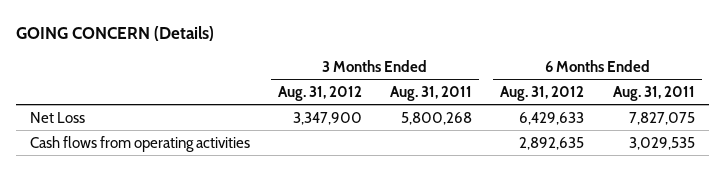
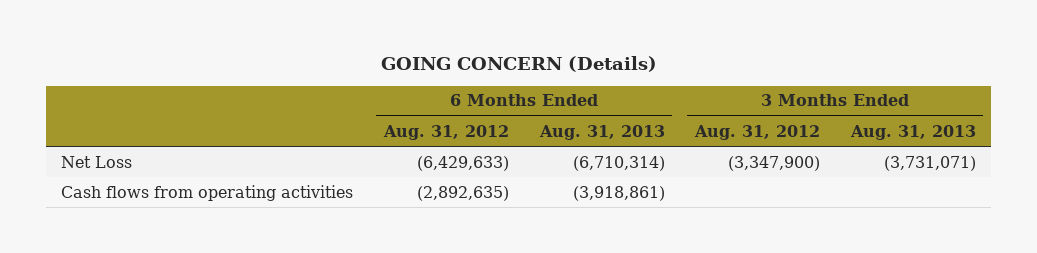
- | 3 Months Ended Aug. 31, 2012 | 3 Months Ended Aug. 31, 2011 | 6 Months Ended Aug. 31, 2012 | 6 Months Ended Aug. 31, 2011
+ | 6 Months Ended Aug. 31, 2012 | 6 Months Ended Aug. 31, 2013 | 3 Months Ended Aug. 31, 2012 | 3 Months Ended Aug. 31, 2013
- Net Loss | 3,347,900 | 5,800,268 | 6,429,633 | 7,827,075
- Cash flows from operating activities | | | 2,892,635 | 3,029,535
+ Net Loss | (6,429,633) | (6,710,314) | (3,347,900) | (3,731,071)
+ Cash flows from operating activities | (2,892,635) | (3,918,861) | |

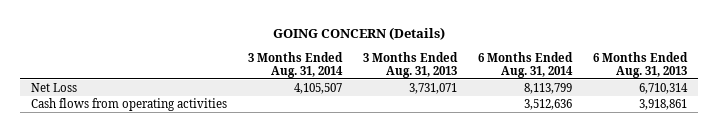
- | 6 Months Ended Aug. 31, 2012 | 6 Months Ended Aug. 31, 2013 | 3 Months Ended Aug. 31, 2012 | 3 Months Ended Aug. 31, 2013
+ | 3 Months Ended Aug. 31, 2014 | 3 Months Ended Aug. 31, 2013 | 6 Months Ended Aug. 31, 2014 | 6 Months Ended Aug. 31, 2013
- Net Loss | (6,429,633) | (6,710,314) | (3,347,900) | (3,731,071)
- Cash flows from operating activities | (2,892,635) | (3,918,861) | |
+ Net Loss | 4,105,507 | 3,731,071 | 8,113,799 | 6,710,314
+ Cash flows from operating activities | | | 3,512,636 | 3,918,861

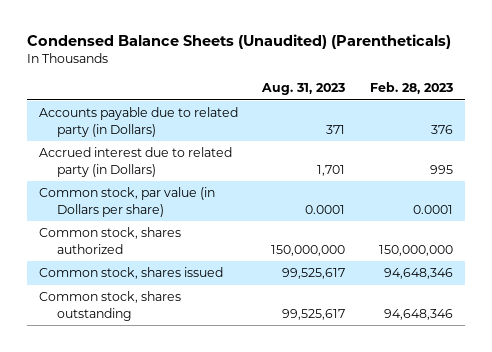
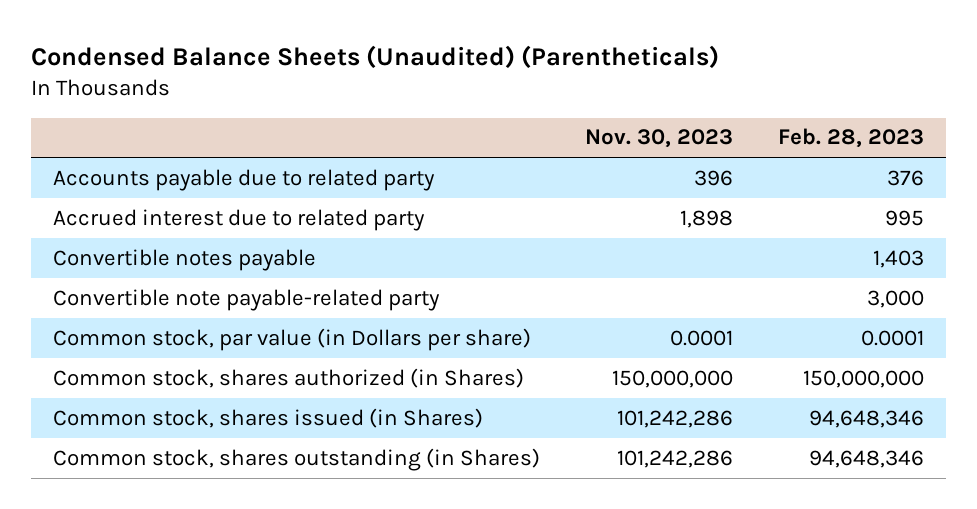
- | Aug. 31, 2023 | Feb. 28, 2023
+ | Nov. 30, 2023 | Feb. 28, 2023
- Accounts payable due to related party (in Dollars) | 371 | 376
- Accrued interest due to related party (in Dollars) | 1,701 | 995
+ Accounts payable due to related party | 396 | 376
+ Accrued interest due to related party | 1,898 | 995
+ Convertible notes payable | | 1,403
+ Convertible note payable-related party | | 3,000
- Common stock, shares authorized | 150,000,000 | 150,000,000
- Common stock, shares issued | 99,525,617 | 94,648,346
- Common stock, shares outstanding | 99,525,617 | 94,648,346
+ Common stock, shares authorized (in Shares) | 150,000,000 | 150,000,000
+ Common stock, shares issued (in Shares) | 101,242,286 | 94,648,346
+ Common stock, shares outstanding (in Shares) | 101,242,286 | 94,648,346

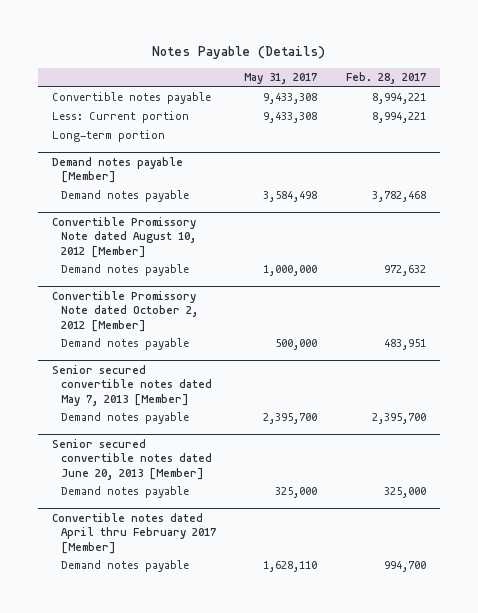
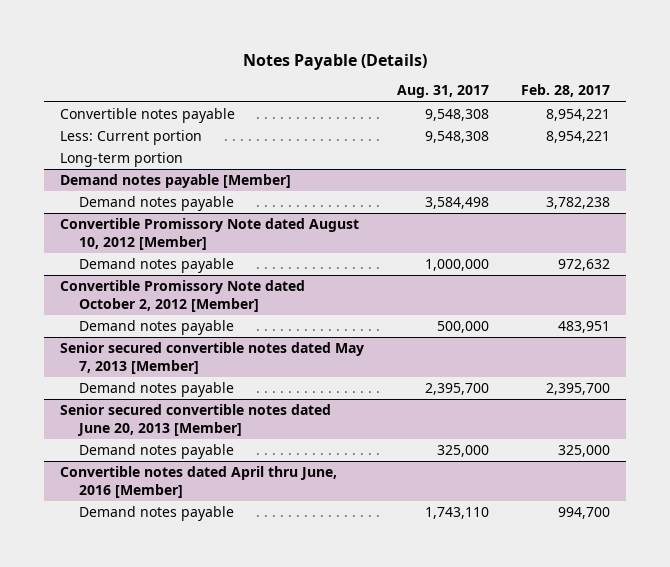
- | May 31, 2017 | Feb. 28, 2017
+ | Aug. 31, 2017 | Feb. 28, 2017
- Convertible notes payable | 9,433,308 | 8,994,221
- Less: Current portion | 9,433,308 | 8,994,221
+ Convertible notes payable | 9,548,308 | 8,954,221
+ Less: Current portion | 9,548,308 | 8,954,221
@ Demand notes payable [Member]
- Demand notes payable | 3,584,498 | 3,782,468
+ Demand notes payable | 3,584,498 | 3,782,238
- Convertible notes dated April thru February 2017 [Member]
+ Convertible notes dated April thru June, 2016 [Member]

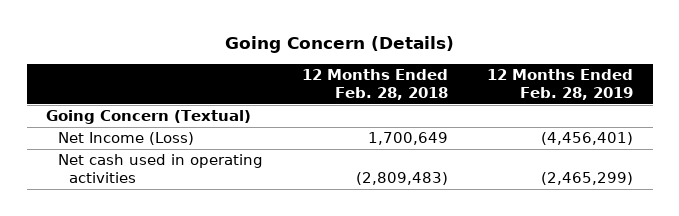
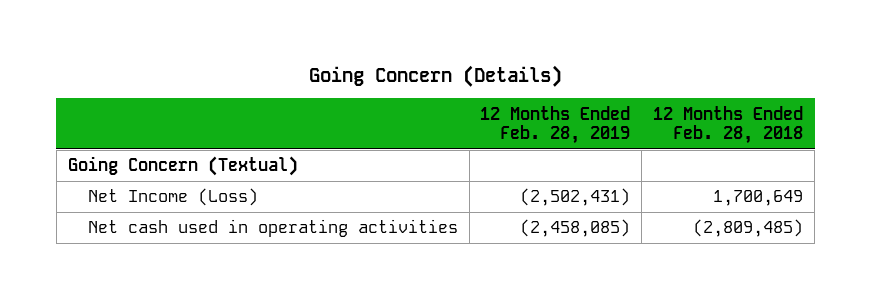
- | 12 Months Ended Feb. 28, 2018 | 12 Months Ended Feb. 28, 2019
+ | 12 Months Ended Feb. 28, 2019 | 12 Months Ended Feb. 28, 2018
- Net Income (Loss) | 1,700,649 | (4,456,401)
- Net cash used in operating activities | (2,809,483) | (2,465,299)
+ Net Income (Loss) | (2,502,431) | 1,700,649
+ Net cash used in operating activities | (2,458,085) | (2,809,485)

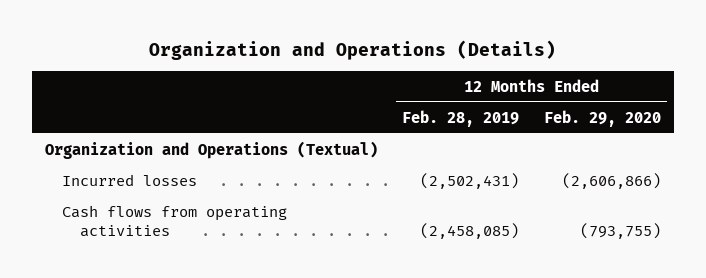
- Going Concern (Details)
+ Organization and Operations (Details)
- | 12 Months Ended Feb. 28, 2019 | 12 Months Ended Feb. 28, 2018
+ | 12 Months Ended Feb. 28, 2019 | 12 Months Ended Feb. 29, 2020
- Going Concern (Textual)
- Net Income (Loss) | (2,502,431) | 1,700,649
- Net cash used in operating activities | (2,458,085) | (2,809,485)
+ Organization and Operations (Textual)
+ Incurred losses | (2,502,431) | (2,606,866)
+ Cash flows from operating activities | (2,458,085) | (793,755)

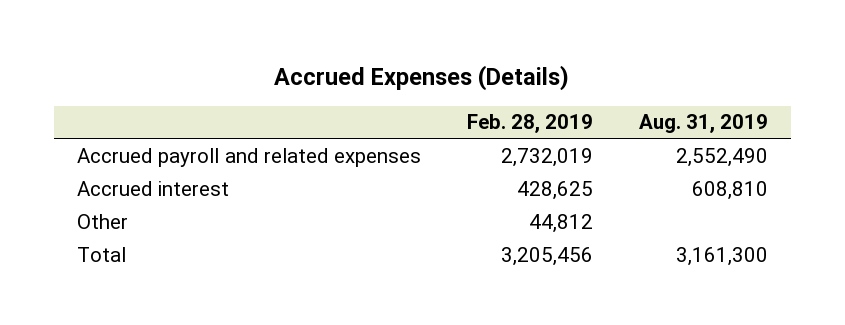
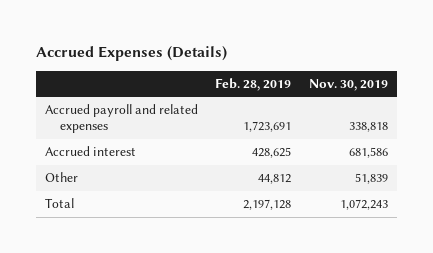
- | Feb. 28, 2019 | Aug. 31, 2019
+ | Feb. 28, 2019 | Nov. 30, 2019
- Accrued payroll and related expenses | 2,732,019 | 2,552,490
+ Accrued payroll and related expenses | 1,723,691 | 338,818
- Total | 3,205,456 | 3,161,300
+ Total | 2,197,128 | 1,072,243

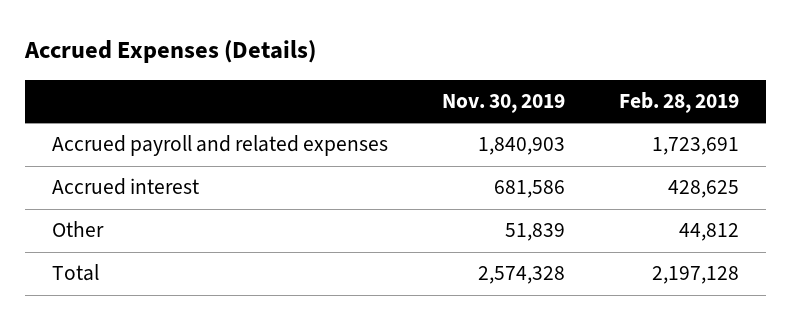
- | Feb. 28, 2019 | Nov. 30, 2019
+ | Nov. 30, 2019 | Feb. 28, 2019
- Accrued payroll and related expenses | 1,723,691 | 338,818
+ Accrued payroll and related expenses | 1,840,903 | 1,723,691
- Total | 2,197,128 | 1,072,243
+ Total | 2,574,328 | 2,197,128

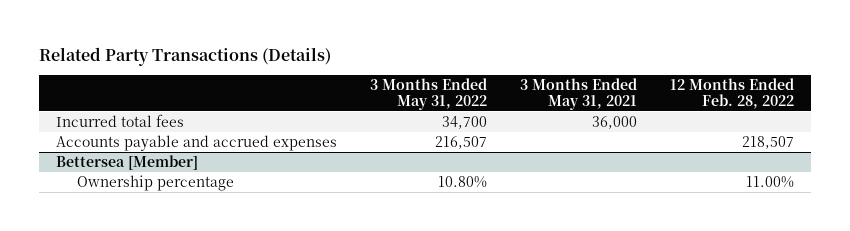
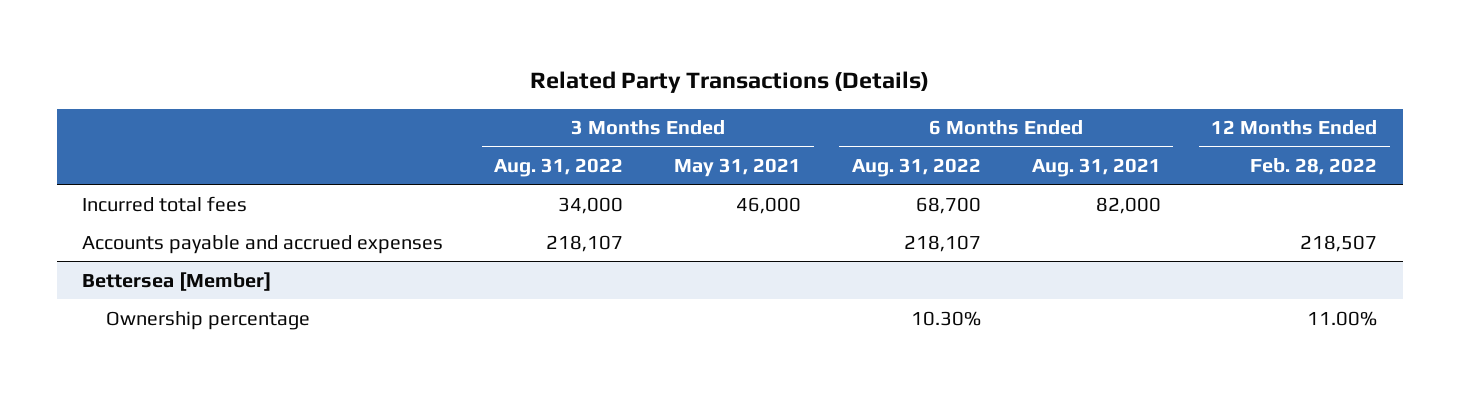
- | 3 Months Ended May 31, 2022 | 3 Months Ended May 31, 2021 | 12 Months Ended Feb. 28, 2022
+ | 3 Months Ended Aug. 31, 2022 | 3 Months Ended May 31, 2021 | 6 Months Ended Aug. 31, 2022 | 6 Months Ended Aug. 31, 2021 | 12 Months Ended Feb. 28, 2022
- Incurred total fees | 34,700 | 36,000 |
+ Incurred total fees | 34,000 | 46,000 | 68,700 | 82,000 |

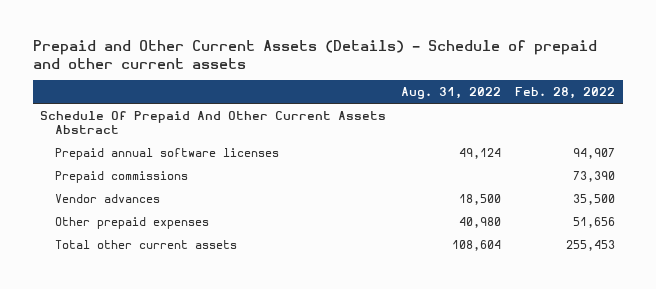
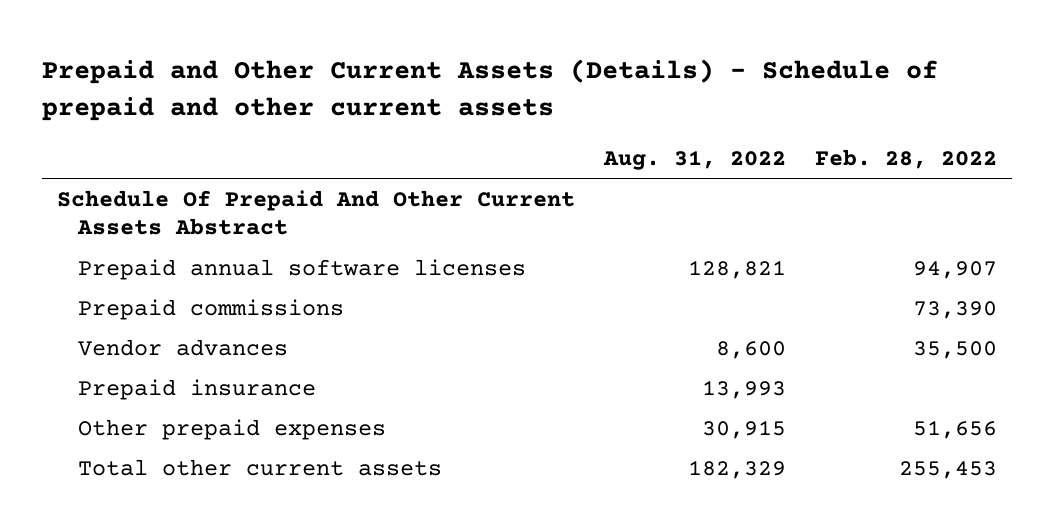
- Prepaid annual software licenses | 49,124 | 94,907
+ Prepaid annual software licenses | 128,821 | 94,907
- Vendor advances | 18,500 | 35,500
- Other prepaid expenses | 40,980 | 51,656
- Total other current assets | 108,604 | 255,453
+ Vendor advances | 8,600 | 35,500
+ Prepaid insurance | 13,993 |
+ Other prepaid expenses | 30,915 | 51,656
+ Total other current assets | 182,329 | 255,453

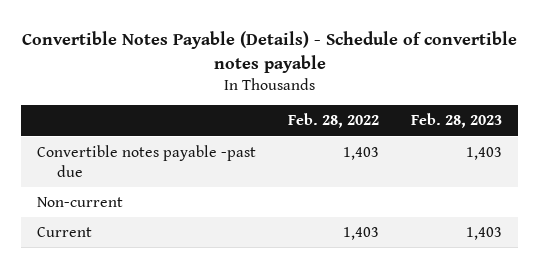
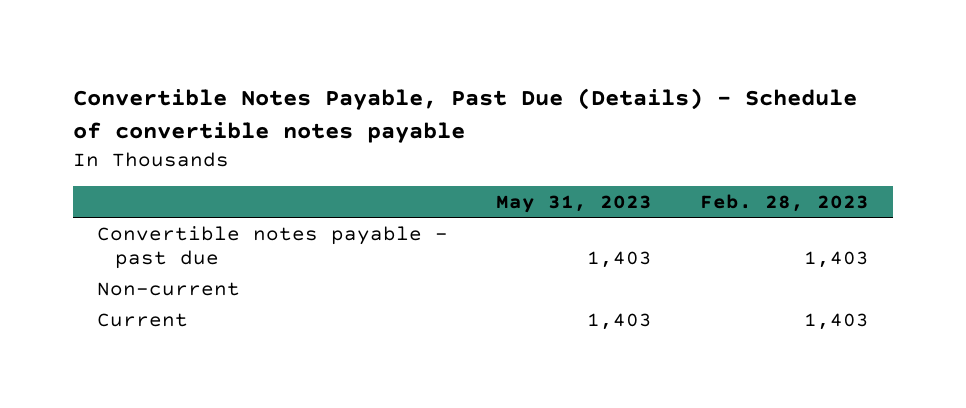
- Convertible Notes Payable (Details) - Schedule of convertible notes payable
+ Convertible Notes Payable, Past Due (Details) - Schedule of convertible notes payable
- | Feb. 28, 2022 | Feb. 28, 2023
+ | May 31, 2023 | Feb. 28, 2023
- Convertible notes payable -past due | 1,403 | 1,403
+ Convertible notes payable - past due | 1,403 | 1,403

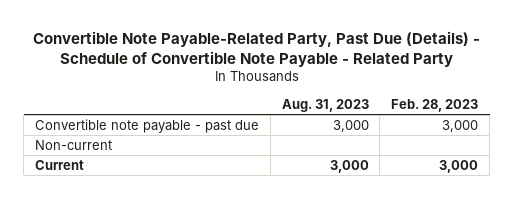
- Convertible Notes Payable, Past Due (Details) - Schedule of convertible notes payable
+ Convertible Note Payable-Related Party, Past Due (Details) - Schedule of Convertible Note Payable - Related Party
- | May 31, 2023 | Feb. 28, 2023
+ | Aug. 31, 2023 | Feb. 28, 2023
- Convertible notes payable - past due | 1,403 | 1,403
+ Convertible note payable - past due | 3,000 | 3,000
- Current | 1,403 | 1,403
+ Current | 3,000 | 3,000

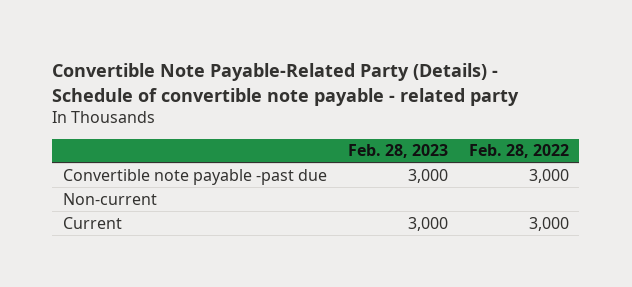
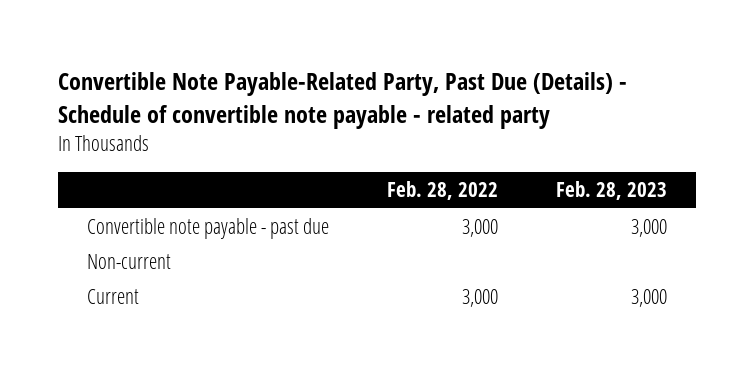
- Convertible Note Payable-Related Party (Details) - Schedule of convertible note payable - related party
+ Convertible Note Payable-Related Party, Past Due (Details) - Schedule of convertible note payable - related party
- | Feb. 28, 2023 | Feb. 28, 2022
+ | Feb. 28, 2022 | Feb. 28, 2023
- Convertible note payable -past due | 3,000 | 3,000
+ Convertible note payable - past due | 3,000 | 3,000

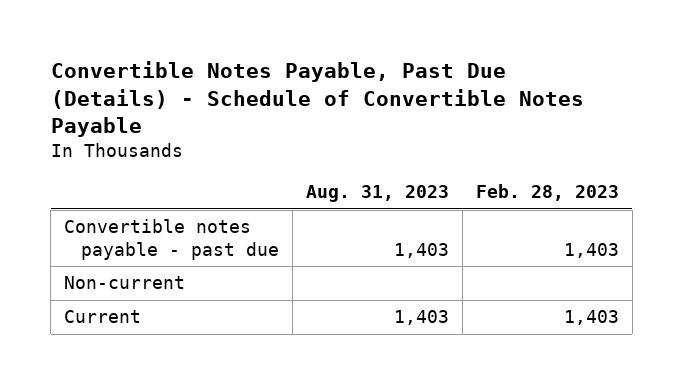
- Convertible Note Payable-Related Party, Past Due (Details) - Schedule of convertible note payable - related party
+ Convertible Notes Payable, Past Due (Details) - Schedule of Convertible Notes Payable
- | Feb. 28, 2022 | Feb. 28, 2023
+ | Aug. 31, 2023 | Feb. 28, 2023
- Convertible note payable - past due | 3,000 | 3,000
+ Convertible notes payable - past due | 1,403 | 1,403
- Current | 3,000 | 3,000
+ Current | 1,403 | 1,403

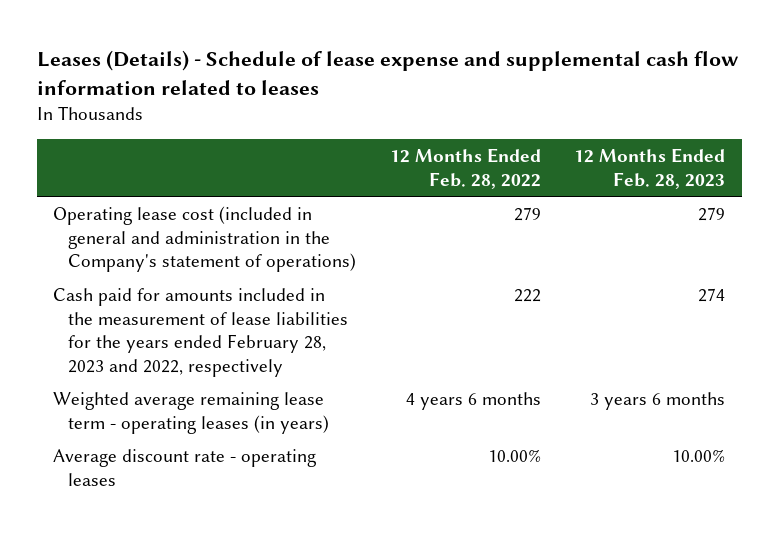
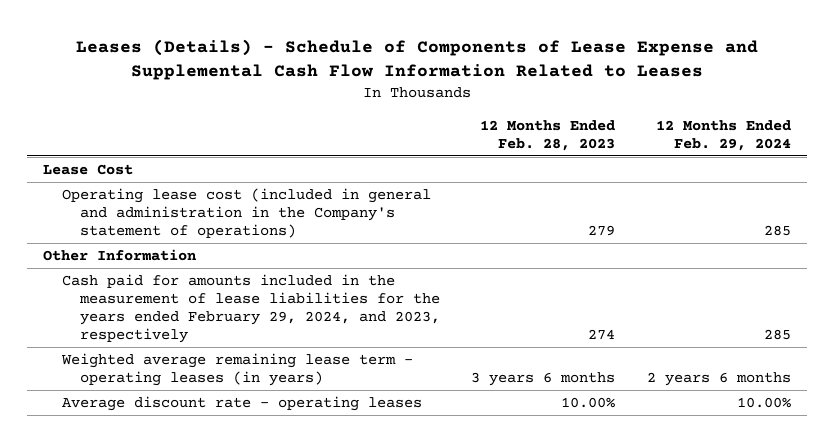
- Leases (Details) - Schedule of lease expense and supplemental cash flow information related to leases
+ Leases (Details) - Schedule of Components of Lease Expense and Supplemental Cash Flow Information Related to Leases
- | 12 Months Ended Feb. 28, 2022 | 12 Months Ended Feb. 28, 2023
+ | 12 Months Ended Feb. 28, 2023 | 12 Months Ended Feb. 29, 2024
+ Lease Cost
- Cash paid for amounts included in the measurement of lease liabilities for the years ended February 28, 2023 and 2022, respectively | 222 | 274
+ Other Information
+ Cash paid for amounts included in the measurement of lease liabilities for the years ended February 29, 2024, and 2023, respectively | 274 | 285

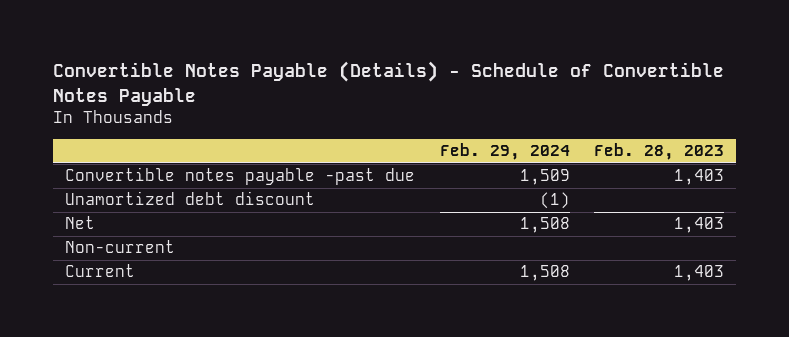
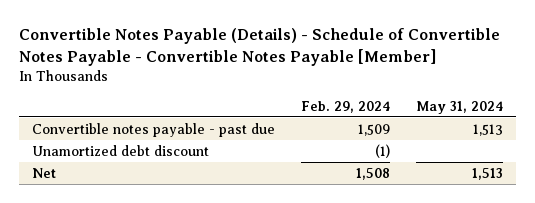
- Convertible Notes Payable (Details) - Schedule of Convertible Notes Payable
+ Convertible Notes Payable (Details) - Schedule of Convertible Notes Payable - Convertible Notes Payable [Member]
- | Feb. 29, 2024 | Feb. 28, 2023
+ | Feb. 29, 2024 | May 31, 2024
- Convertible notes payable -past due | 1,509 | 1,403
+ Convertible notes payable - past due | 1,509 | 1,513
- Non-current
- Current | 1,508 | 1,403

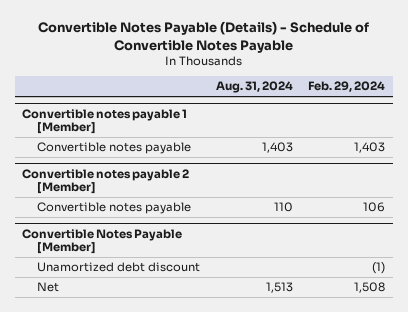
- Convertible Notes Payable (Details) - Schedule of Convertible Notes Payable - Convertible Notes Payable [Member]
+ Convertible Notes Payable (Details) - Schedule of Convertible Notes Payable
- | Feb. 29, 2024 | May 31, 2024
+ | Aug. 31, 2024 | Feb. 29, 2024
- Convertible notes payable - past due | 1,509 | 1,513
+ Convertible notes payable 1 [Member]
+ Convertible notes payable | 1,403 | 1,403
+ Convertible notes payable 2 [Member]
+ Convertible notes payable | 110 | 106
+ Convertible Notes Payable [Member]

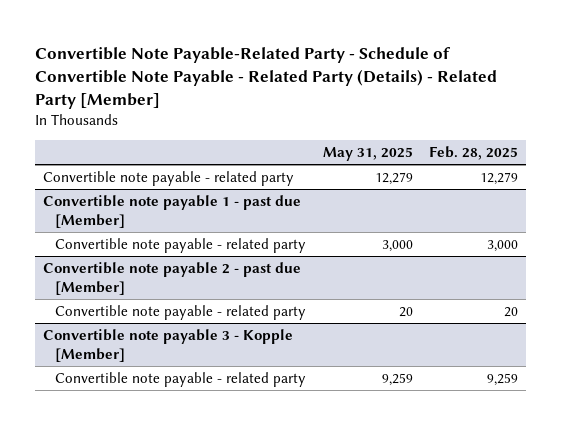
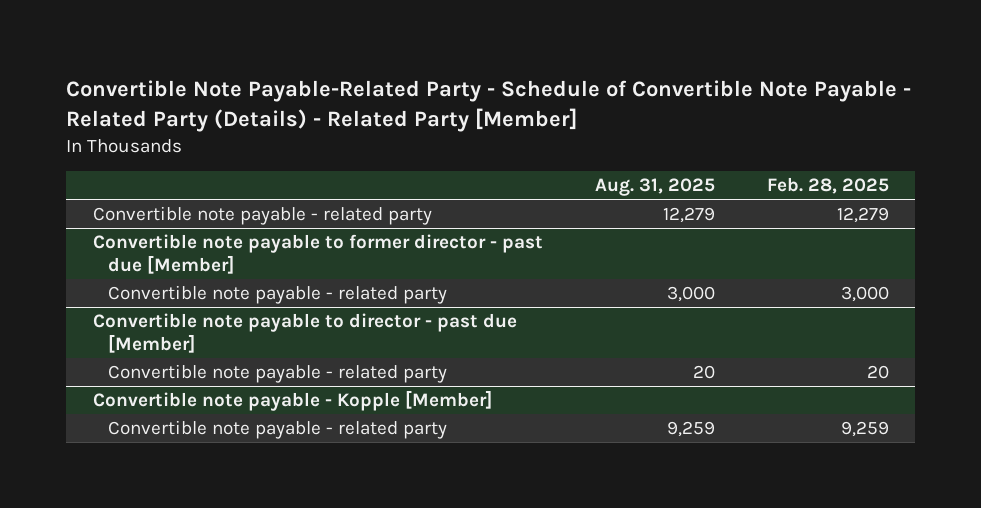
- | May 31, 2025 | Feb. 28, 2025
+ | Aug. 31, 2025 | Feb. 28, 2025
- Convertible note payable 1 - past due [Member]
+ Convertible note payable to former director - past due [Member]
- Convertible note payable 2 - past due [Member]
+ Convertible note payable to director - past due [Member]
- Convertible note payable 3 - Kopple [Member]
+ Convertible note payable - Kopple [Member]

